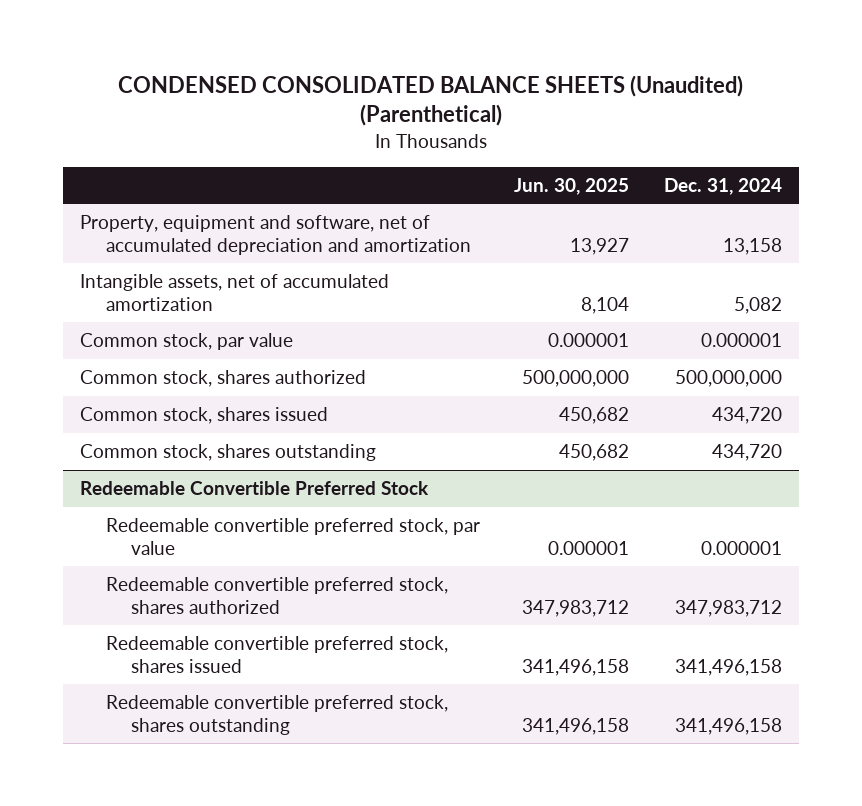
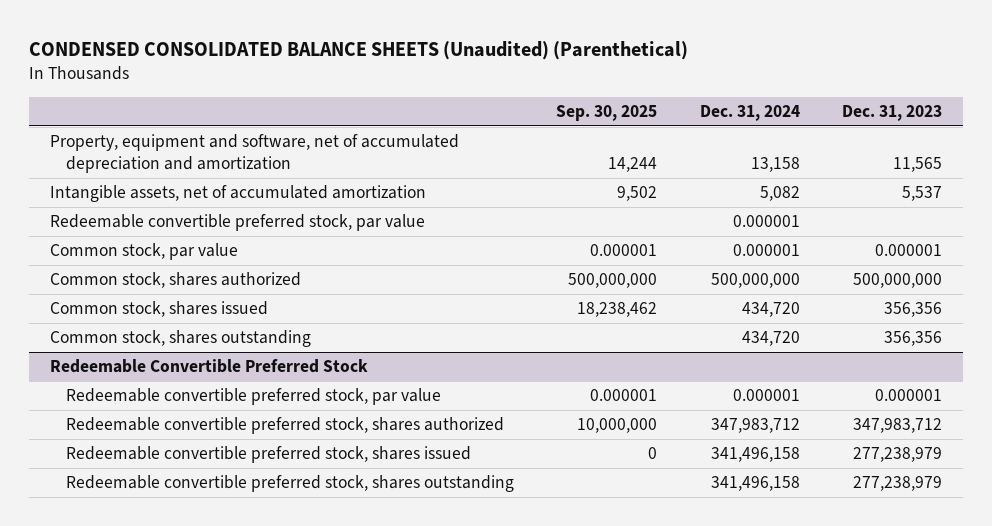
- | Jun. 30, 2025 | Dec. 31, 2024
+ | Sep. 30, 2025 | Dec. 31, 2024 | Dec. 31, 2023
+ Redeemable convertible preferred stock, par value | | 0.000001 |

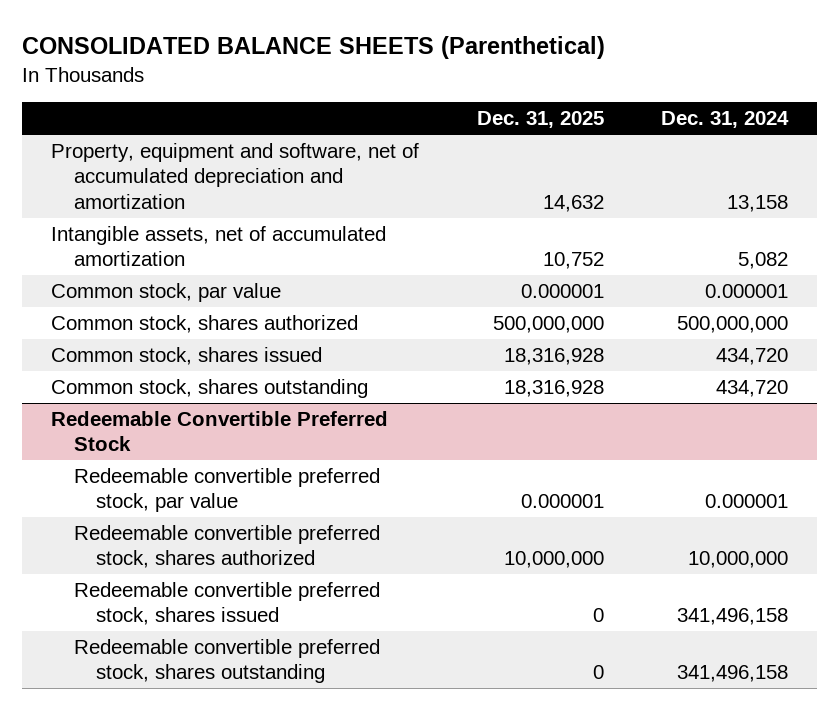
- CONDENSED CONSOLIDATED BALANCE SHEETS (Unaudited) (Parenthetical)
+ CONSOLIDATED BALANCE SHEETS (Parenthetical)
- | Sep. 30, 2025 | Dec. 31, 2024 | Dec. 31, 2023
+ | Dec. 31, 2025 | Dec. 31, 2024
- Redeemable convertible preferred stock, par value | | 0.000001 |
@ Redeemable Convertible Preferred Stock
- Redeemable convertible preferred stock, shares authorized | 10,000,000 | 347,983,712 | 347,983,712
+ Redeemable convertible preferred stock, shares authorized | 10,000,000 | 10,000,000

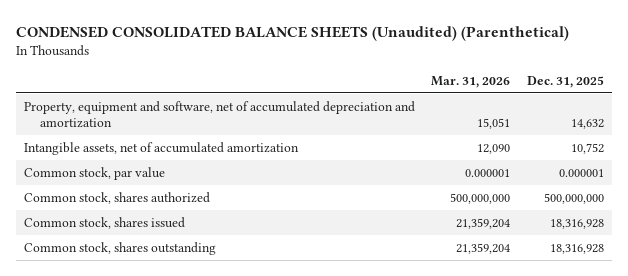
- CONSOLIDATED BALANCE SHEETS (Parenthetical)
+ CONDENSED CONSOLIDATED BALANCE SHEETS (Unaudited) (Parenthetical)
- | Dec. 31, 2025 | Dec. 31, 2024
+ | Mar. 31, 2026 | Dec. 31, 2025
- Redeemable Convertible Preferred Stock
- Redeemable convertible preferred stock, par value | 0.000001 | 0.000001
- Redeemable convertible preferred stock, shares authorized | 10,000,000 | 10,000,000
- Redeemable convertible preferred stock, shares issued | 0 | 341,496,158
- Redeemable convertible preferred stock, shares outstanding | 0 | 341,496,158

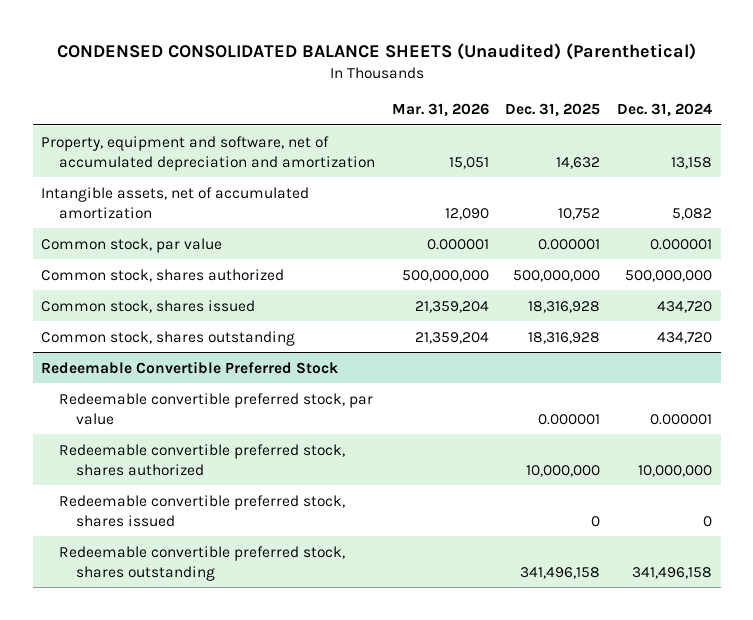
- | Mar. 31, 2026 | Dec. 31, 2025
+ | Mar. 31, 2026 | Dec. 31, 2025 | Dec. 31, 2024
+ Redeemable Convertible Preferred Stock
+ Redeemable convertible preferred stock, par value | | 0.000001 | 0.000001
+ Redeemable convertible preferred stock, shares authorized | | 10,000,000 | 10,000,000
+ Redeemable convertible preferred stock, shares issued | | 0 | 0
+ Redeemable convertible preferred stock, shares outstanding | | 341,496,158 | 341,496,158

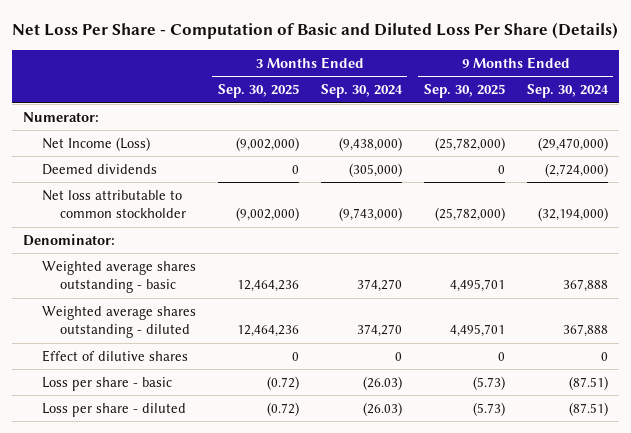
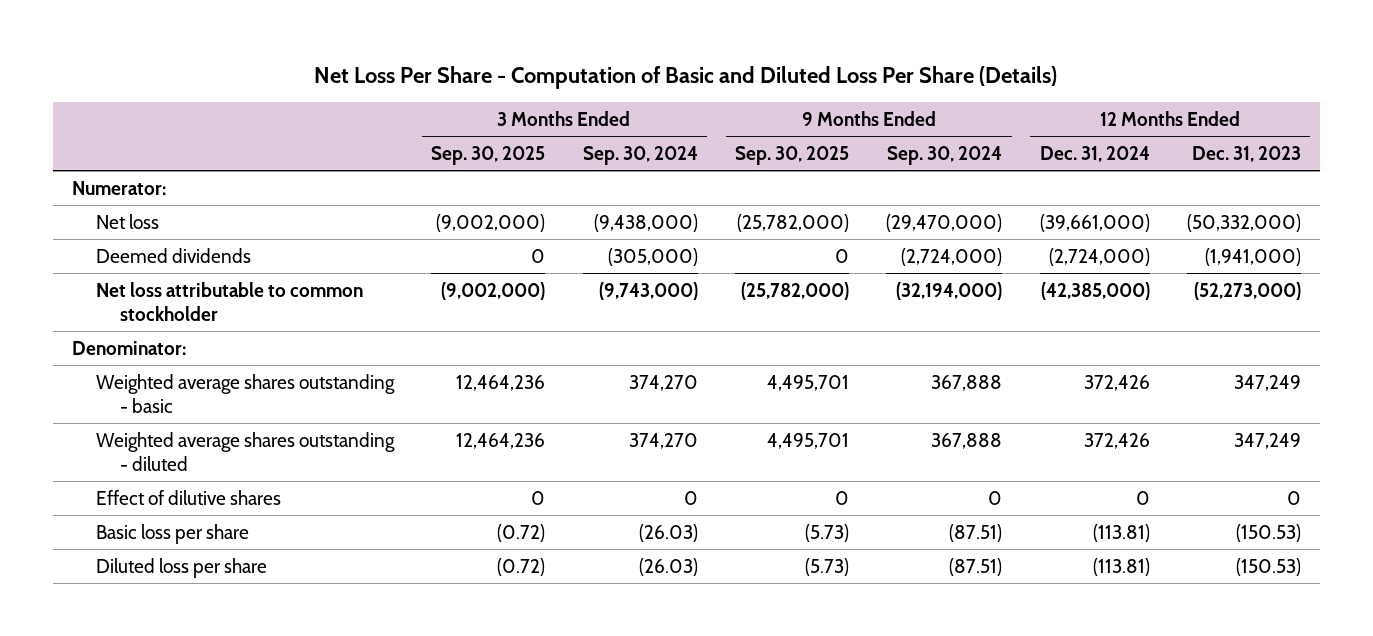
- | 3 Months Ended Sep. 30, 2025 | 3 Months Ended Sep. 30, 2024 | 9 Months Ended Sep. 30, 2025 | 9 Months Ended Sep. 30, 2024
+ | 3 Months Ended Sep. 30, 2025 | 3 Months Ended Sep. 30, 2024 | 9 Months Ended Sep. 30, 2025 | 9 Months Ended Sep. 30, 2024 | 12 Months Ended Dec. 31, 2024 | 12 Months Ended Dec. 31, 2023
- Net Income (Loss) | (9,002,000) | (9,438,000) | (25,782,000) | (29,470,000)
+ Net loss | (9,002,000) | (9,438,000) | (25,782,000) | (29,470,000) | (39,661,000) | (50,332,000)
- Loss per share - basic | (0.72) | (26.03) | (5.73) | (87.51)
- Loss per share - diluted | (0.72) | (26.03) | (5.73) | (87.51)
+ Basic loss per share | (0.72) | (26.03) | (5.73) | (87.51) | (113.81) | (150.53)
+ Diluted loss per share | (0.72) | (26.03) | (5.73) | (87.51) | (113.81) | (150.53)

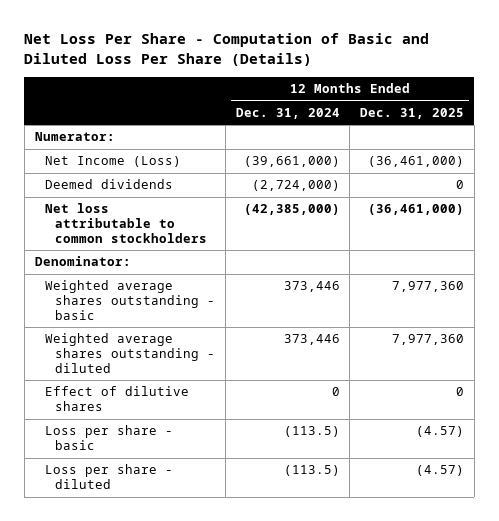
- | 3 Months Ended Sep. 30, 2025 | 3 Months Ended Sep. 30, 2024 | 9 Months Ended Sep. 30, 2025 | 9 Months Ended Sep. 30, 2024 | 12 Months Ended Dec. 31, 2024 | 12 Months Ended Dec. 31, 2023
+ | 12 Months Ended Dec. 31, 2024 | 12 Months Ended Dec. 31, 2025
- Net loss | (9,002,000) | (9,438,000) | (25,782,000) | (29,470,000) | (39,661,000) | (50,332,000)
+ Net Income (Loss) | (39,661,000) | (36,461,000)
- Net loss attributable to common stockholder | (9,002,000) | (9,743,000) | (25,782,000) | (32,194,000) | (42,385,000) | (52,273,000)
+ Net loss attributable to common stockholders | (42,385,000) | (36,461,000)
- Weighted average shares outstanding - basic | 12,464,236 | 374,270 | 4,495,701 | 367,888 | 372,426 | 347,249
- Weighted average shares outstanding - diluted | 12,464,236 | 374,270 | 4,495,701 | 367,888 | 372,426 | 347,249
+ Weighted average shares outstanding - basic | 373,446 | 7,977,360
+ Weighted average shares outstanding - diluted | 373,446 | 7,977,360
- Basic loss per share | (0.72) | (26.03) | (5.73) | (87.51) | (113.81) | (150.53)
- Diluted loss per share | (0.72) | (26.03) | (5.73) | (87.51) | (113.81) | (150.53)
+ Loss per share - basic | (113.5) | (4.57)
+ Loss per share - diluted | (113.5) | (4.57)

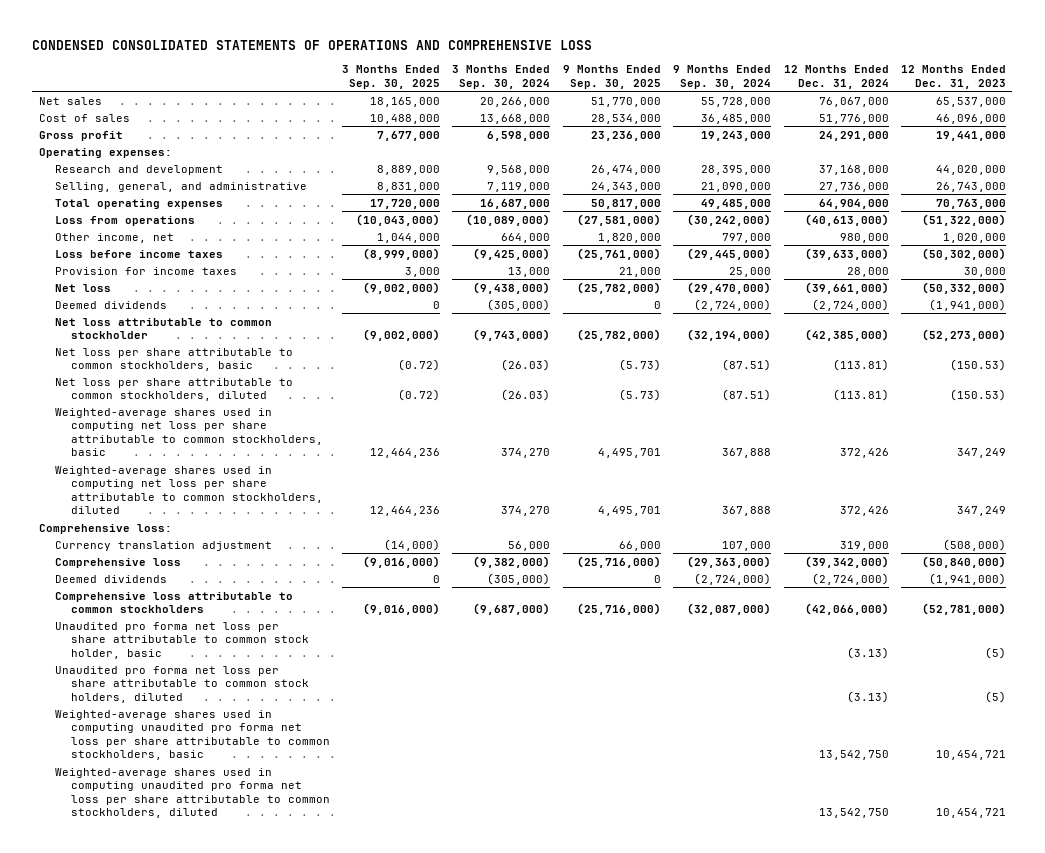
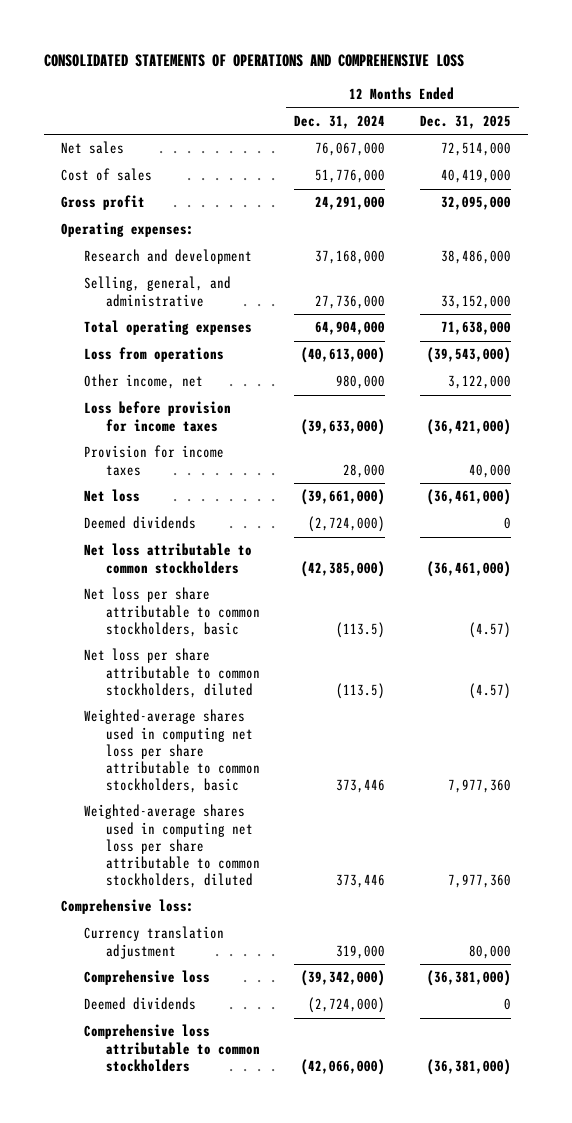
- CONDENSED CONSOLIDATED STATEMENTS OF OPERATIONS AND COMPREHENSIVE LOSS
+ CONSOLIDATED STATEMENTS OF OPERATIONS AND COMPREHENSIVE LOSS
- | 3 Months Ended Sep. 30, 2025 | 3 Months Ended Sep. 30, 2024 | 9 Months Ended Sep. 30, 2025 | 9 Months Ended Sep. 30, 2024 | 12 Months Ended Dec. 31, 2024 | 12 Months Ended Dec. 31, 2023
+ | 12 Months Ended Dec. 31, 2024 | 12 Months Ended Dec. 31, 2025
- Loss before income taxes | (8,999,000) | (9,425,000) | (25,761,000) | (29,445,000) | (39,633,000) | (50,302,000)
+ Loss before provision for income taxes | (39,633,000) | (36,421,000)
- Net loss attributable to common stockholder | (9,002,000) | (9,743,000) | (25,782,000) | (32,194,000) | (42,385,000) | (52,273,000)
- Net loss per share attributable to common stockholders, basic | (0.72) | (26.03) | (5.73) | (87.51) | (113.81) | (150.53)
- Net loss per share attributable to common stockholders, diluted | (0.72) | (26.03) | (5.73) | (87.51) | (113.81) | (150.53)
- Weighted-average shares used in computing net loss per share attributable to common stockholders, basic | 12,464,236 | 374,270 | 4,495,701 | 367,888 | 372,426 | 347,249
- Weighted-average shares used in computing net loss per share attributable to common stockholders, diluted | 12,464,236 | 374,270 | 4,495,701 | 367,888 | 372,426 | 347,249
+ Net loss attributable to common stockholders | (42,385,000) | (36,461,000)
+ Net loss per share attributable to common stockholders, basic | (113.5) | (4.57)
+ Net loss per share attributable to common stockholders, diluted | (113.5) | (4.57)
+ Weighted-average shares used in computing net loss per share attributable to common stockholders, basic | 373,446 | 7,977,360
+ Weighted-average shares used in computing net loss per share attributable to common stockholders, diluted | 373,446 | 7,977,360
- Unaudited pro forma net loss per share attributable to common stock holder, basic | | | | | (3.13) | (5)
- Unaudited pro forma net loss per share attributable to common stock holders, diluted | | | | | (3.13) | (5)
- Weighted-average shares used in computing unaudited pro forma net loss per share attributable to common stockholders, basic | | | | | 13,542,750 | 10,454,721
- Weighted-average shares used in computing unaudited pro forma net loss per share attributable to common stockholders, diluted | | | | | 13,542,750 | 10,454,721

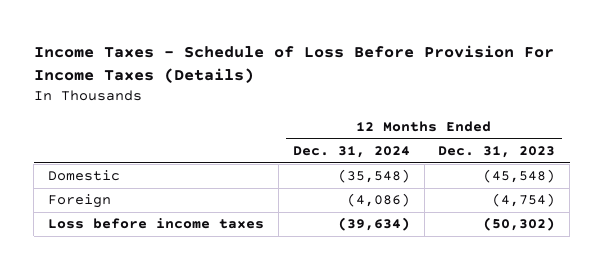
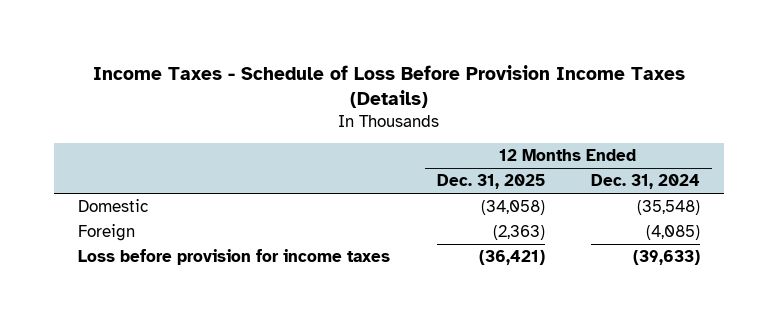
- Income Taxes - Schedule of Loss Before Provision For Income Taxes (Details)
+ Income Taxes - Schedule of Loss Before Provision Income Taxes (Details)
- | 12 Months Ended Dec. 31, 2024 | 12 Months Ended Dec. 31, 2023
+ | 12 Months Ended Dec. 31, 2025 | 12 Months Ended Dec. 31, 2024
- Foreign | (4,086) | (4,754)
- Loss before income taxes | (39,634) | (50,302)
+ Foreign | (2,363) | (4,085)
+ Loss before provision for income taxes | (36,421) | (39,633)

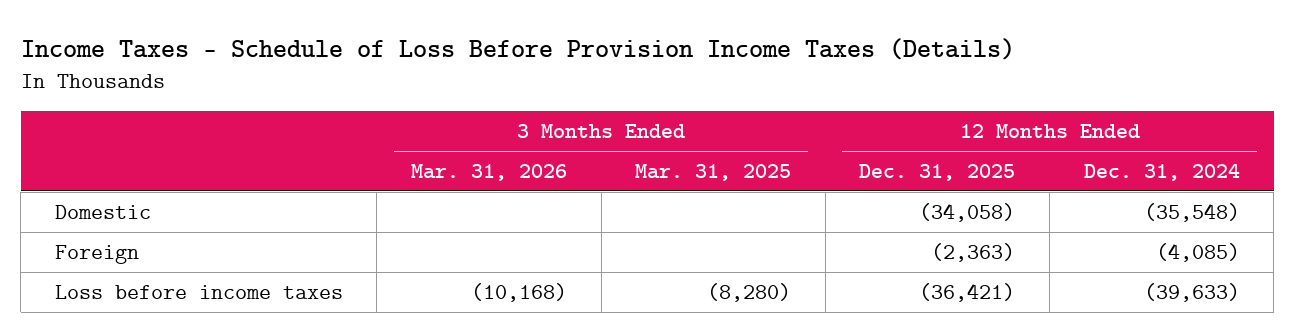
- | 12 Months Ended Dec. 31, 2025 | 12 Months Ended Dec. 31, 2024
+ | 3 Months Ended Mar. 31, 2026 | 3 Months Ended Mar. 31, 2025 | 12 Months Ended Dec. 31, 2025 | 12 Months Ended Dec. 31, 2024
- Loss before provision for income taxes | (36,421) | (39,633)
+ Loss before income taxes | (10,168) | (8,280) | (36,421) | (39,633)

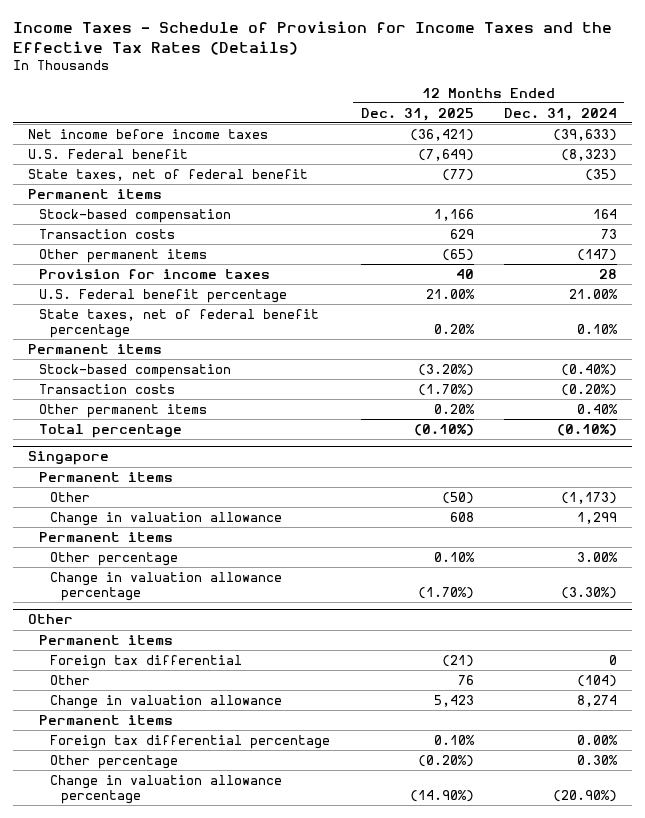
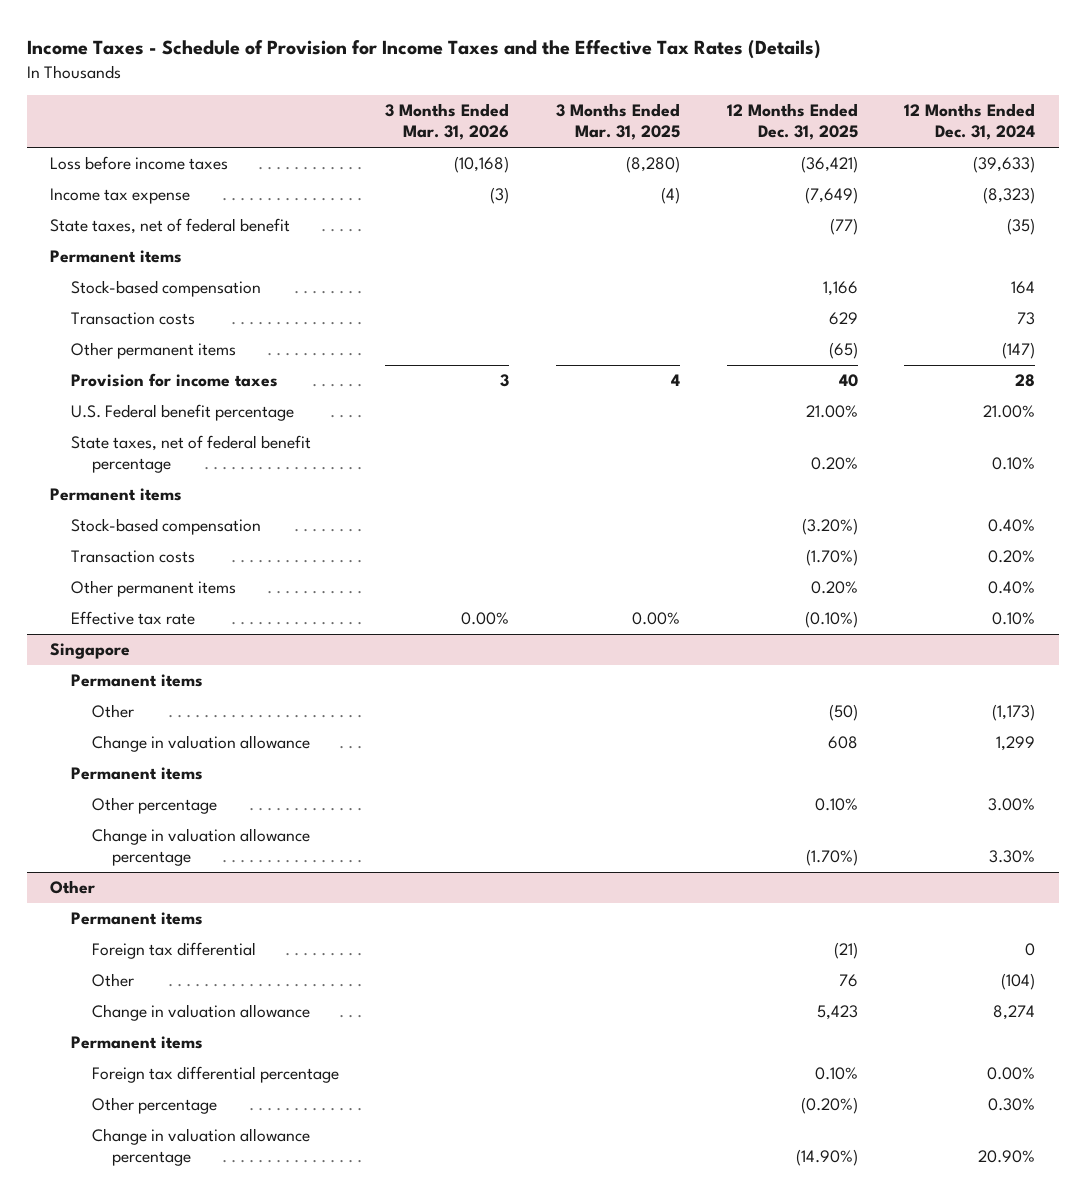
- | 12 Months Ended Dec. 31, 2025 | 12 Months Ended Dec. 31, 2024
+ | 3 Months Ended Mar. 31, 2026 | 3 Months Ended Mar. 31, 2025 | 12 Months Ended Dec. 31, 2025 | 12 Months Ended Dec. 31, 2024
- Net income before income taxes | (36,421) | (39,633)
- U.S. Federal benefit | (7,649) | (8,323)
+ Loss before income taxes | (10,168) | (8,280) | (36,421) | (39,633)
+ Income tax expense | (3) | (4) | (7,649) | (8,323)
- Stock-based compensation | (3.20%) | (0.40%)
- Transaction costs | (1.70%) | (0.20%)
+ Stock-based compensation | | | (3.20%) | 0.40%
+ Transaction costs | | | (1.70%) | 0.20%
- Total percentage | (0.10%) | (0.10%)
+ Effective tax rate | 0.00% | 0.00% | (0.10%) | 0.10%
@ Singapore
- Change in valuation allowance percentage | (1.70%) | (3.30%)
+ Change in valuation allowance percentage | | | (1.70%) | 3.30%
@ Other
- Change in valuation allowance percentage | (14.90%) | (20.90%)
+ Change in valuation allowance percentage | | | (14.90%) | 20.90%

